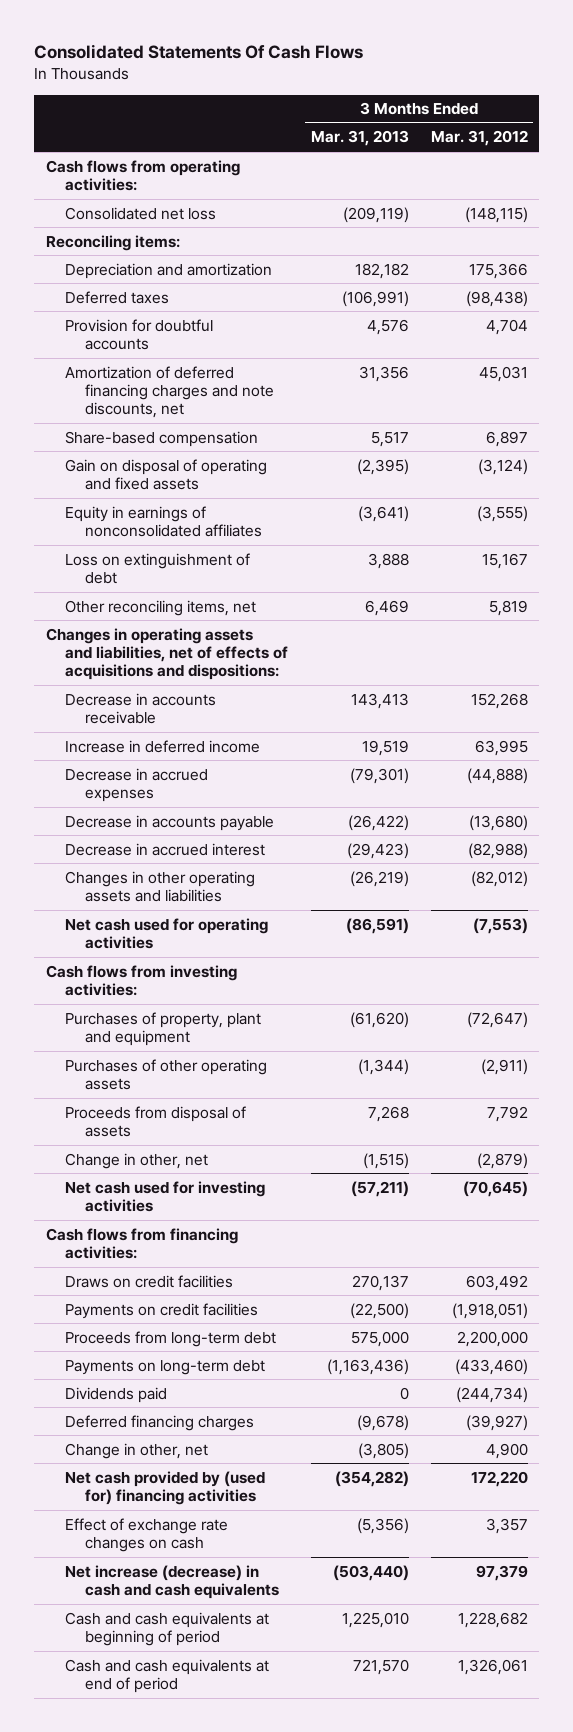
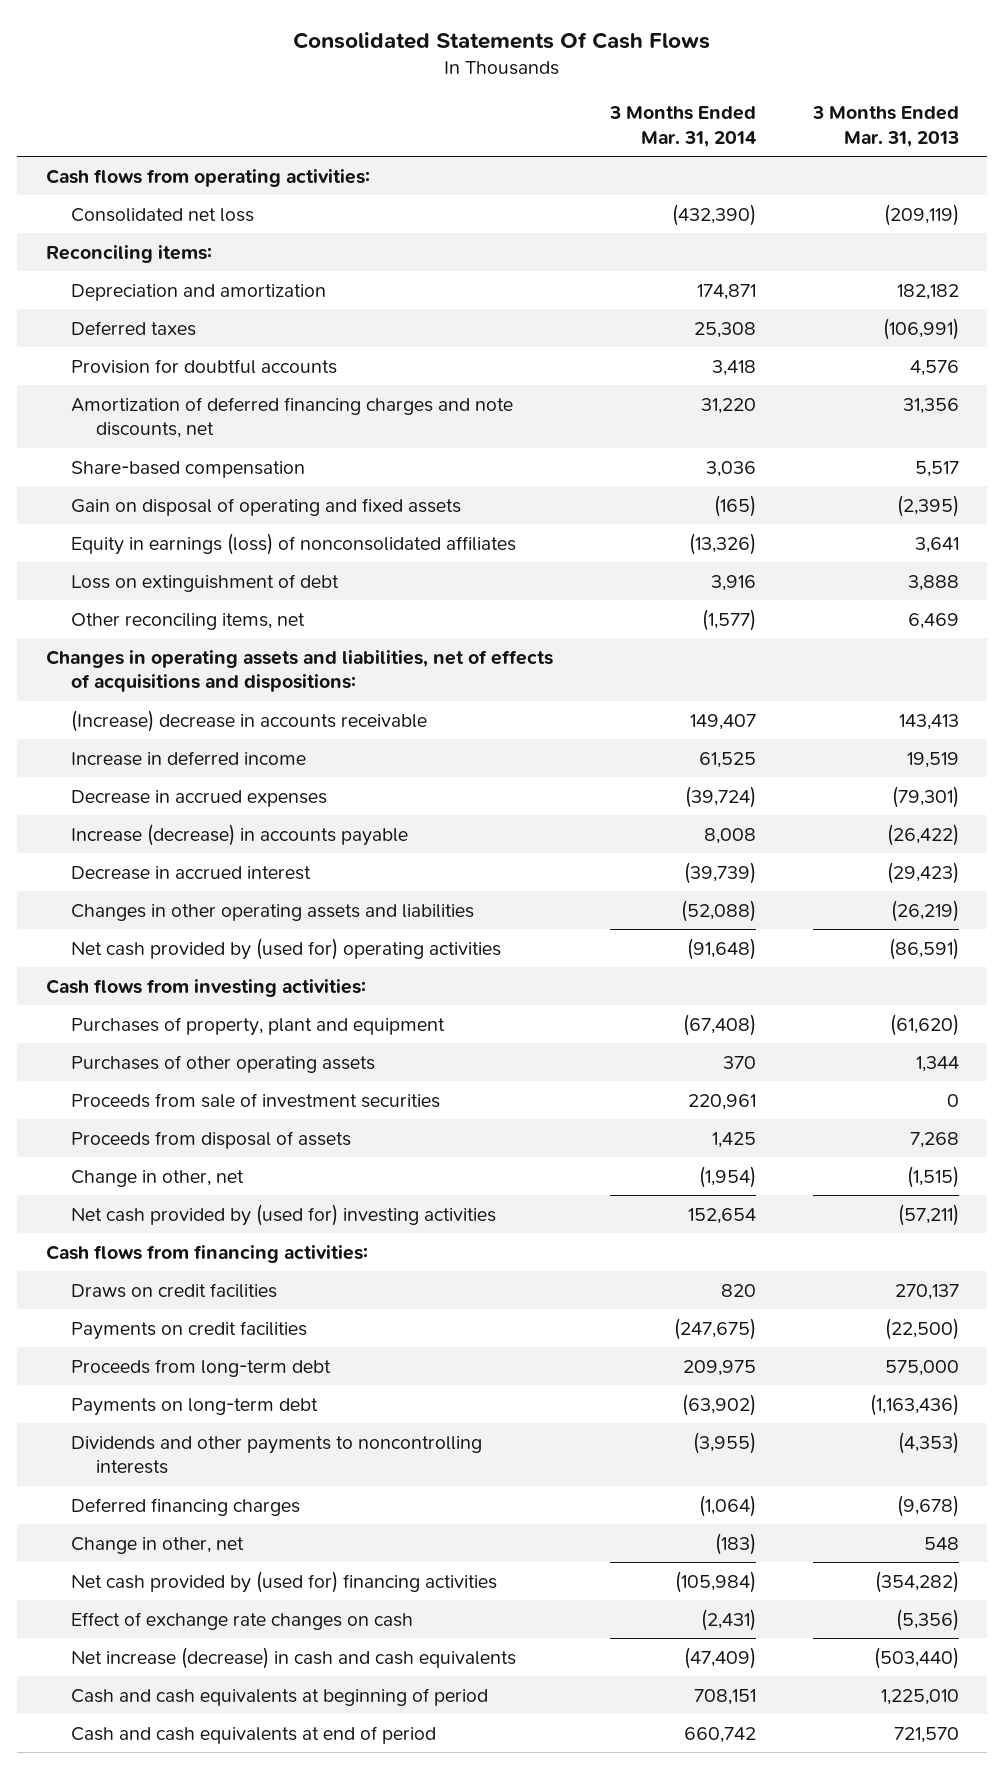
- | 3 Months Ended Mar. 31, 2013 | 3 Months Ended Mar. 31, 2012
+ | 3 Months Ended Mar. 31, 2014 | 3 Months Ended Mar. 31, 2013
- Equity in earnings of nonconsolidated affiliates | (3,641) | (3,555)
+ Equity in earnings (loss) of nonconsolidated affiliates | (13,326) | 3,641
- Decrease in accounts receivable | 143,413 | 152,268
+ (Increase) decrease in accounts receivable | 149,407 | 143,413
- Decrease in accounts payable | (26,422) | (13,680)
+ Increase (decrease) in accounts payable | 8,008 | (26,422)
- Net cash used for operating activities | (86,591) | (7,553)
+ Net cash provided by (used for) operating activities | (91,648) | (86,591)
- Purchases of other operating assets | (1,344) | (2,911)
+ Purchases of other operating assets | 370 | 1,344
+ Proceeds from sale of investment securities | 220,961 | 0
- Net cash used for investing activities | (57,211) | (70,645)
+ Net cash provided by (used for) investing activities | 152,654 | (57,211)
- Dividends paid | 0 | (244,734)
+ Dividends and other payments to noncontrolling interests | (3,955) | (4,353)
- Change in other, net | (3,805) | 4,900
+ Change in other, net | (183) | 548

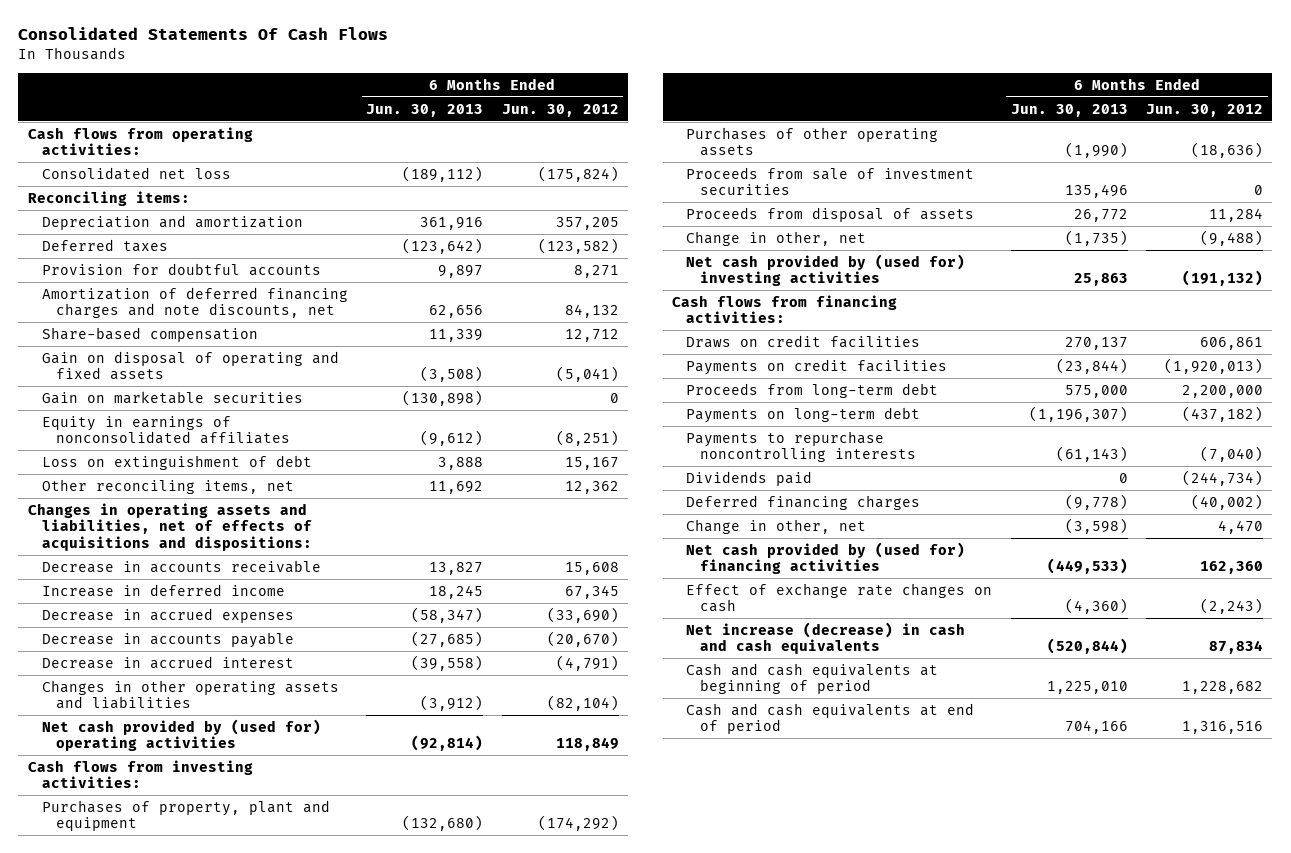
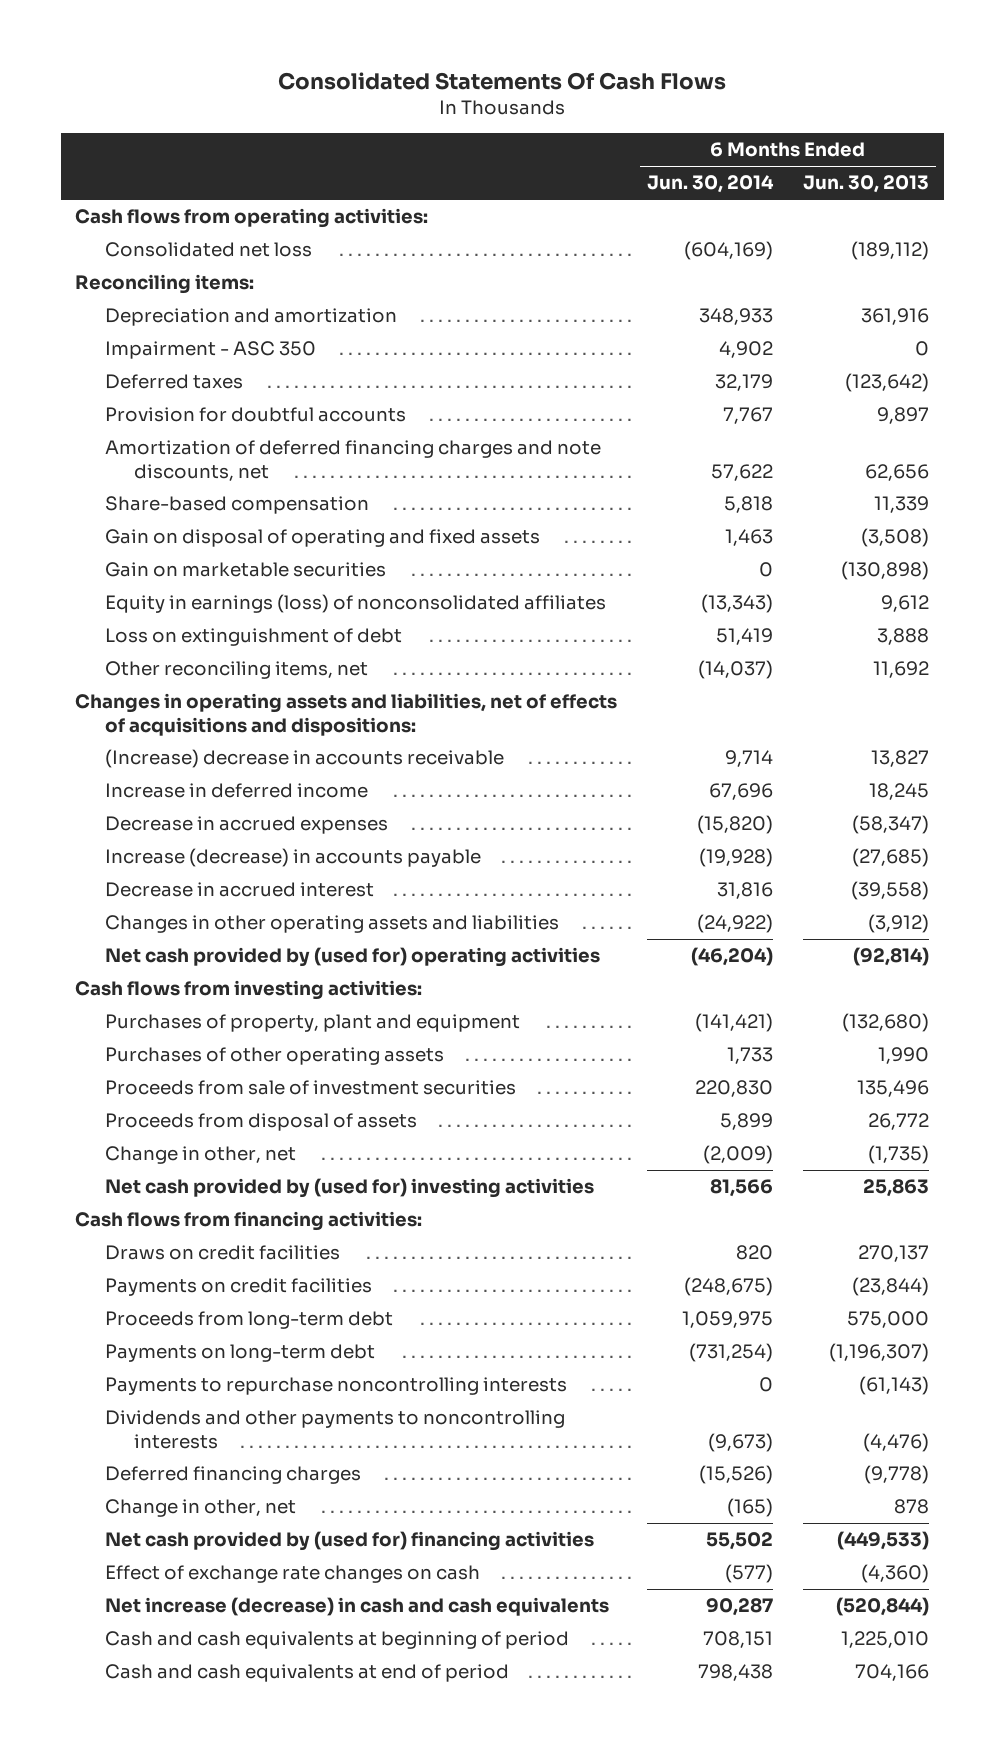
- | 6 Months Ended Jun. 30, 2013 | 6 Months Ended Jun. 30, 2012
+ | 6 Months Ended Jun. 30, 2014 | 6 Months Ended Jun. 30, 2013
+ Impairment - ASC 350 | 4,902 | 0
- Equity in earnings of nonconsolidated affiliates | (9,612) | (8,251)
+ Equity in earnings (loss) of nonconsolidated affiliates | (13,343) | 9,612
- Decrease in accounts receivable | 13,827 | 15,608
+ (Increase) decrease in accounts receivable | 9,714 | 13,827
- Decrease in accounts payable | (27,685) | (20,670)
+ Increase (decrease) in accounts payable | (19,928) | (27,685)
- Purchases of other operating assets | (1,990) | (18,636)
+ Purchases of other operating assets | 1,733 | 1,990
- Dividends paid | 0 | (244,734)
+ Dividends and other payments to noncontrolling interests | (9,673) | (4,476)
- Change in other, net | (3,598) | 4,470
+ Change in other, net | (165) | 878

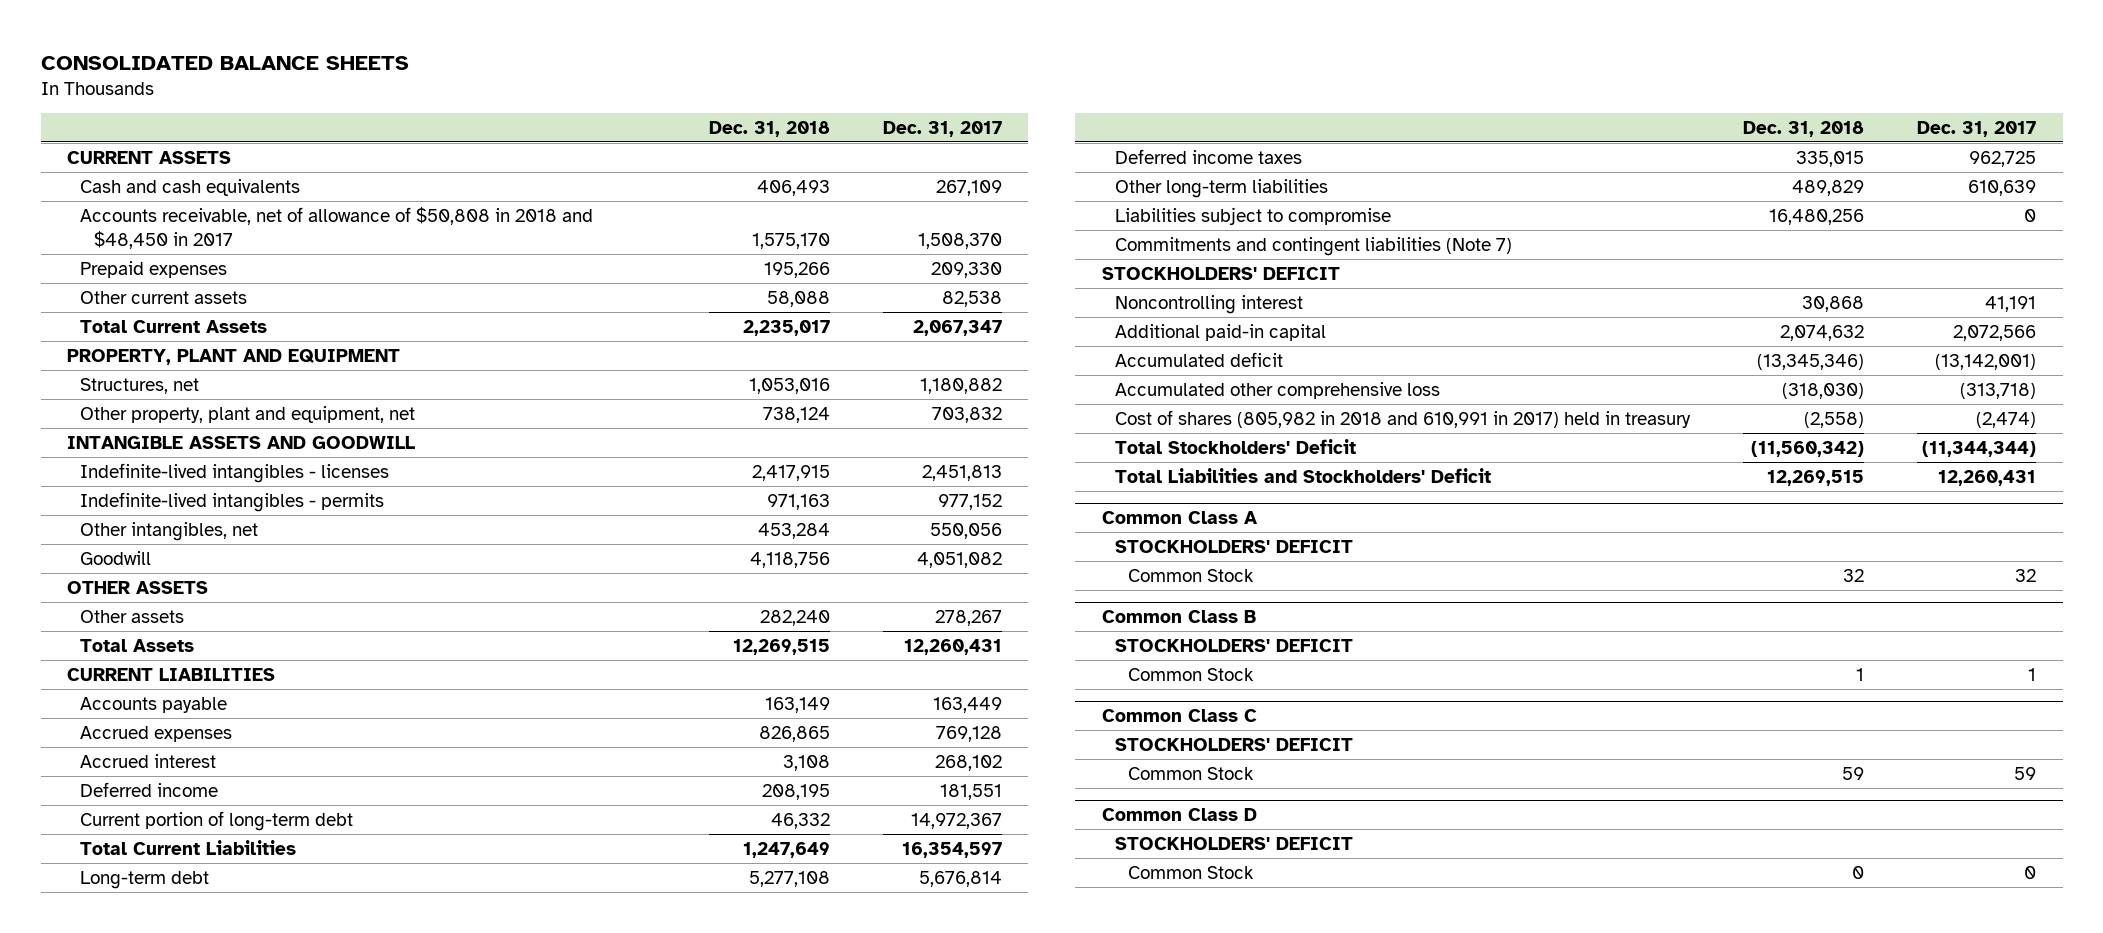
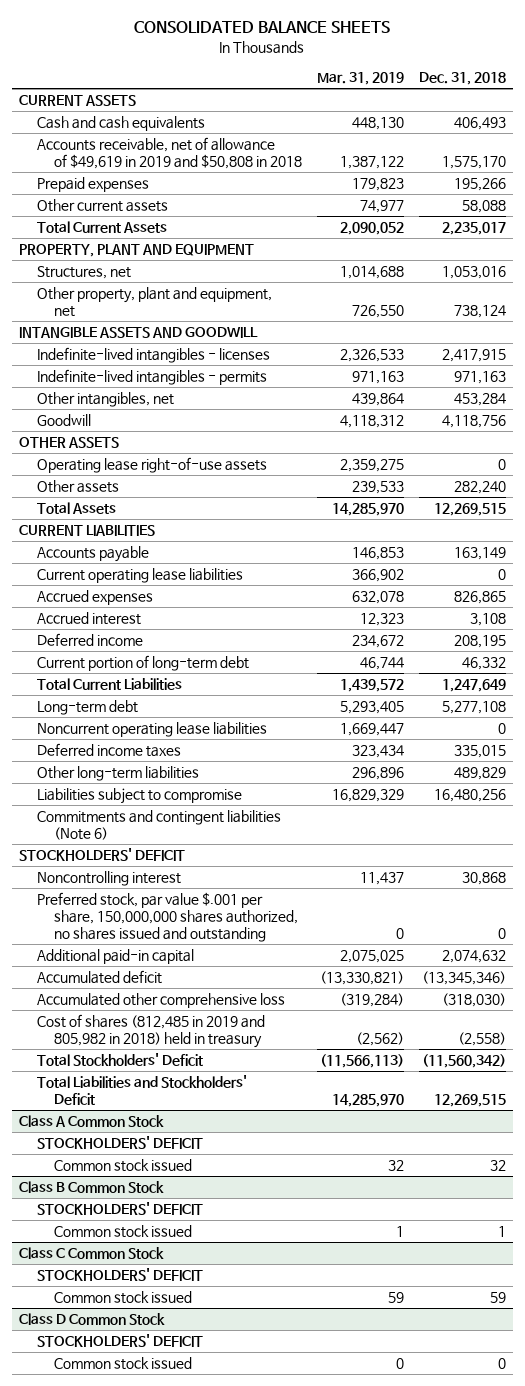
- | Dec. 31, 2018 | Dec. 31, 2017
+ | Mar. 31, 2019 | Dec. 31, 2018
- Accounts receivable, net of allowance of $50,808 in 2018 and $48,450 in 2017 | 1,575,170 | 1,508,370
+ Accounts receivable, net of allowance of $49,619 in 2019 and $50,808 in 2018 | 1,387,122 | 1,575,170
+ Operating lease right-of-use assets | 2,359,275 | 0
+ Current operating lease liabilities | 366,902 | 0
+ Noncurrent operating lease liabilities | 1,669,447 | 0
- Commitments and contingent liabilities (Note 7)
+ Commitments and contingent liabilities (Note 6)
+ Preferred stock, par value $.001 per share, 150,000,000 shares authorized, no shares issued and outstanding | 0 | 0
- Cost of shares (805,982 in 2018 and 610,991 in 2017) held in treasury | (2,558) | (2,474)
+ Cost of shares (812,485 in 2019 and 805,982 in 2018) held in treasury | (2,562) | (2,558)
- Common Class A
+ Class A Common Stock
- Common Stock | 32 | 32
- Common Class B
+ Common stock issued | 32 | 32
+ Class B Common Stock
- Common Stock | 1 | 1
- Common Class C
+ Common stock issued | 1 | 1
+ Class C Common Stock
- Common Stock | 59 | 59
- Common Class D
+ Common stock issued | 59 | 59
+ Class D Common Stock
- Common Stock | 0 | 0
+ Common stock issued | 0 | 0

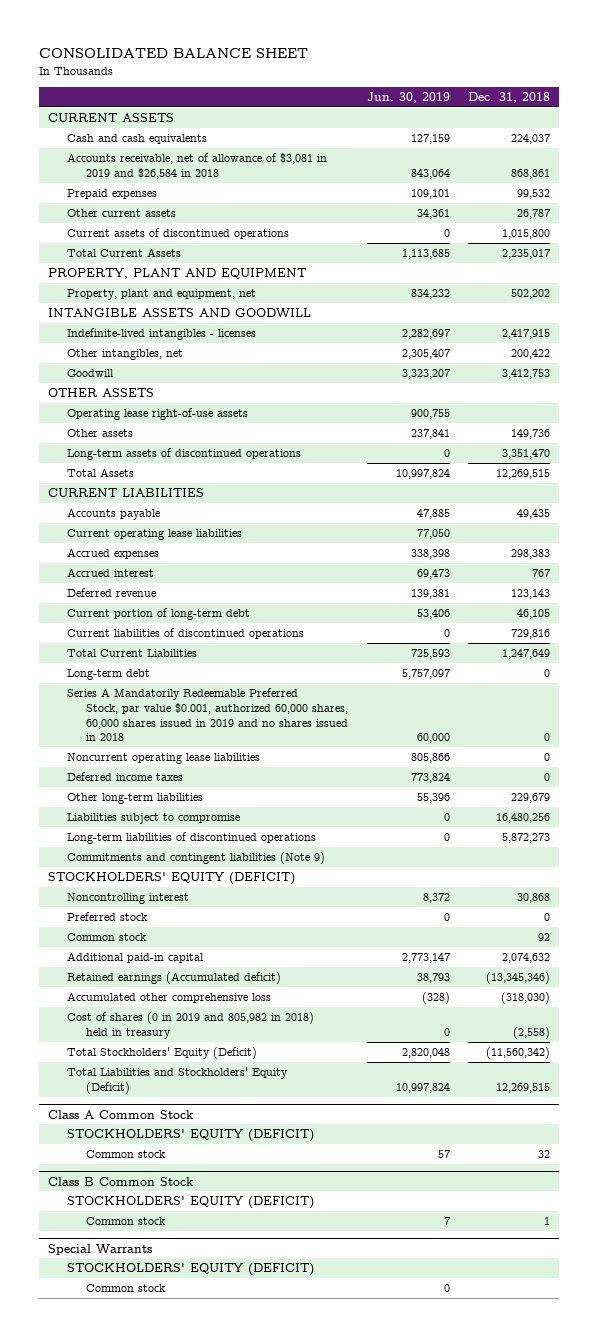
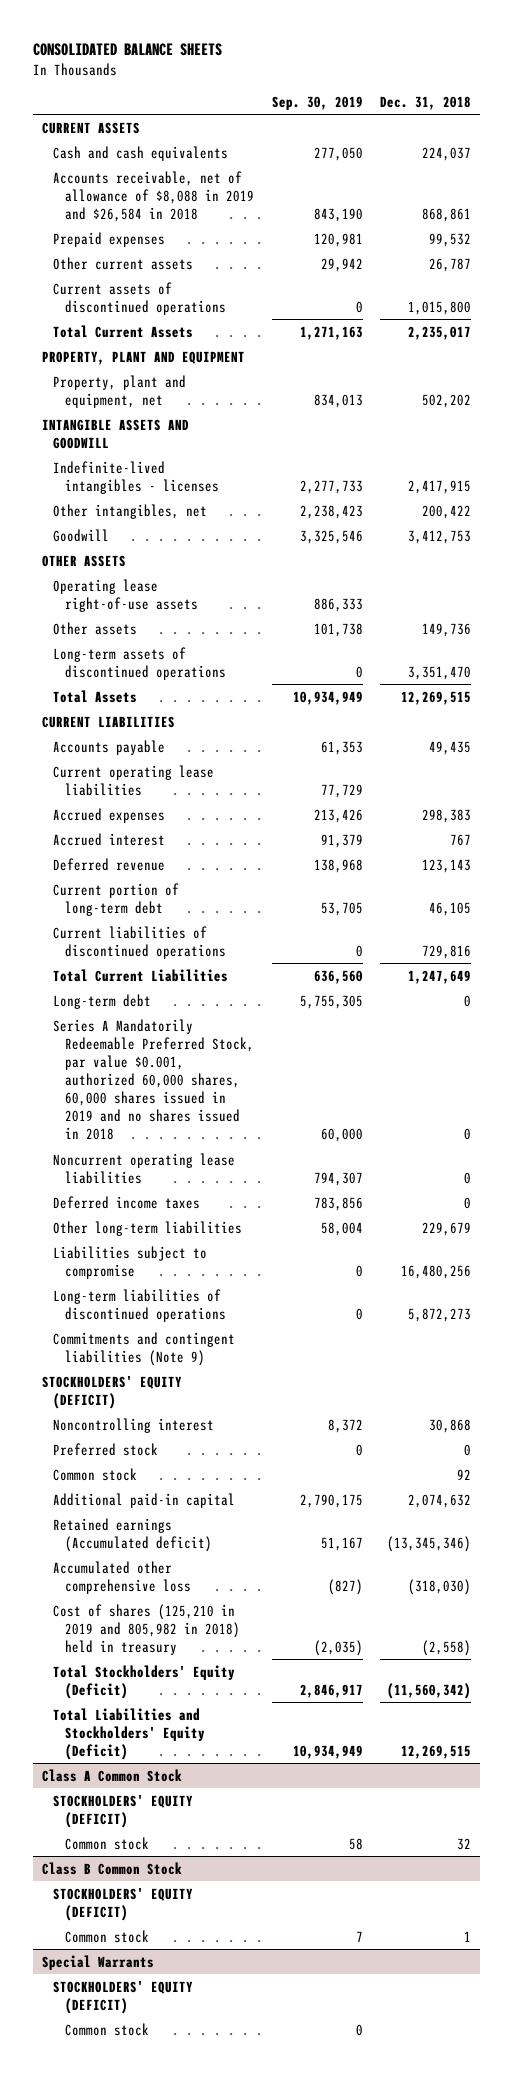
- CONSOLIDATED BALANCE SHEET
+ CONSOLIDATED BALANCE SHEETS
- | Jun. 30, 2019 | Dec. 31, 2018
+ | Sep. 30, 2019 | Dec. 31, 2018
- Accounts receivable, net of allowance of $3,081 in 2019 and $26,584 in 2018 | 843,064 | 868,861
+ Accounts receivable, net of allowance of $8,088 in 2019 and $26,584 in 2018 | 843,190 | 868,861
- Cost of shares (0 in 2019 and 805,982 in 2018) held in treasury | 0 | (2,558)
+ Cost of shares (125,210 in 2019 and 805,982 in 2018) held in treasury | (2,035) | (2,558)

